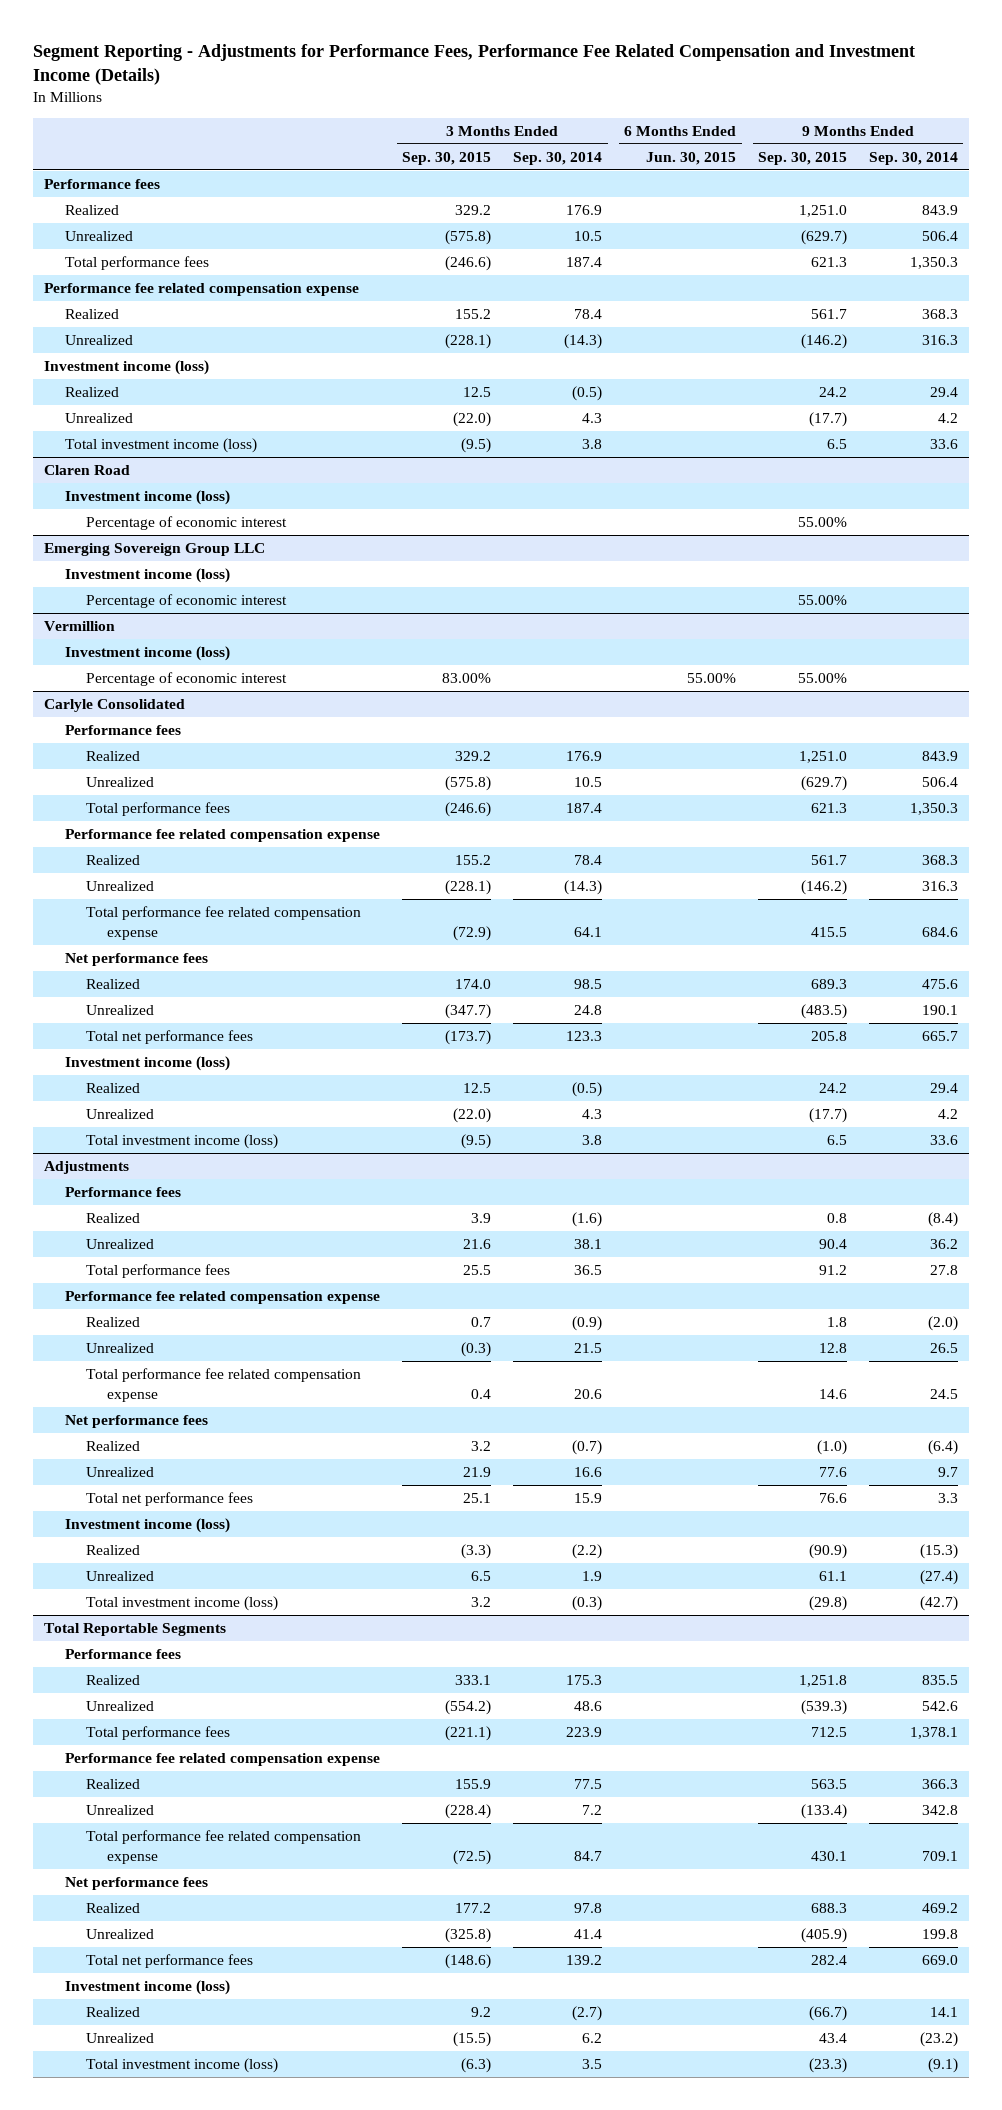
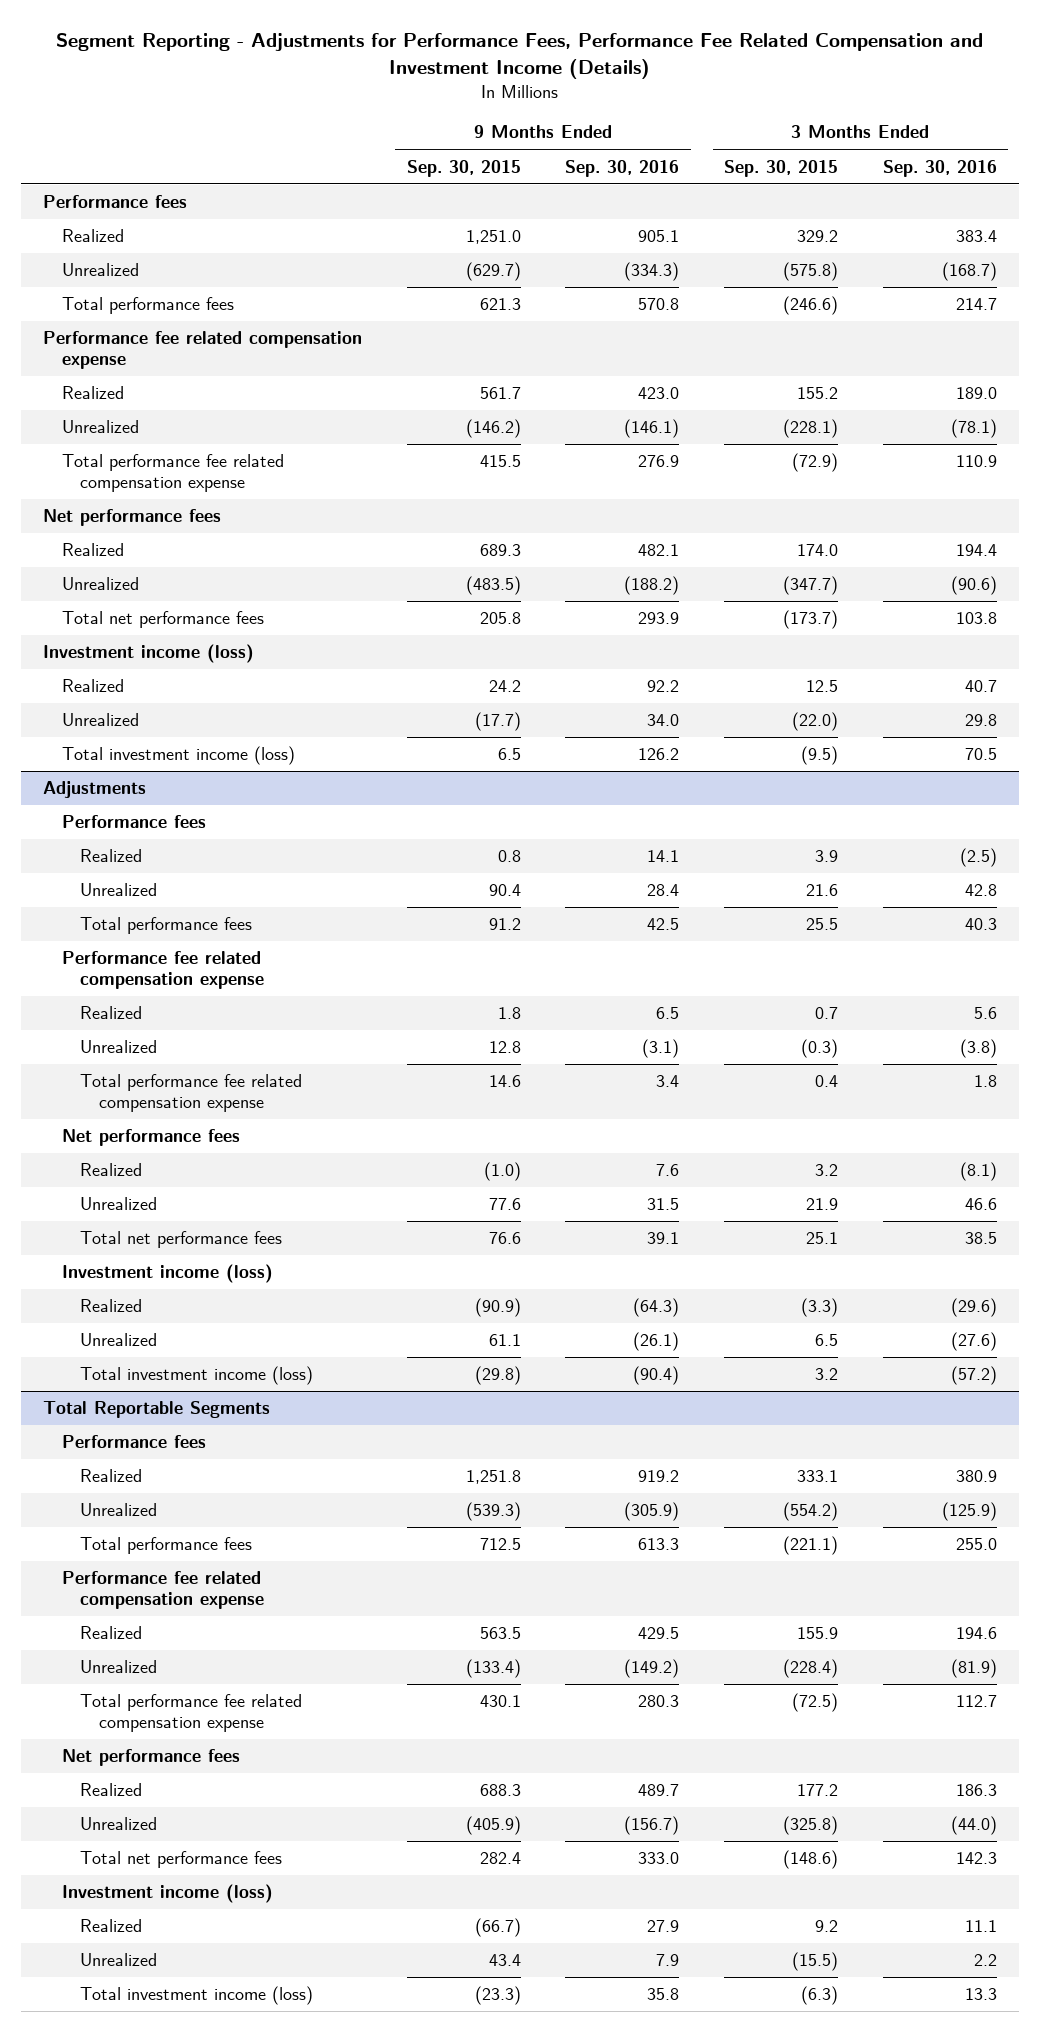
- | 3 Months Ended Sep. 30, 2015 | 3 Months Ended Sep. 30, 2014 | 6 Months Ended Jun. 30, 2015 | 9 Months Ended Sep. 30, 2015 | 9 Months Ended Sep. 30, 2014
+ | 9 Months Ended Sep. 30, 2015 | 9 Months Ended Sep. 30, 2016 | 3 Months Ended Sep. 30, 2015 | 3 Months Ended Sep. 30, 2016
- Investment income (loss)
- Realized | 12.5 | (0.5) | | 24.2 | 29.4
- Unrealized | (22.0) | 4.3 | | (17.7) | 4.2
- Total investment income (loss) | (9.5) | 3.8 | | 6.5 | 33.6
- Claren Road
- Investment income (loss)
- Percentage of economic interest | | | | 55.00% |
- Emerging Sovereign Group LLC
- Investment income (loss)
- Percentage of economic interest | | | | 55.00% |
- Vermillion
- Investment income (loss)
- Percentage of economic interest | 83.00% | | 55.00% | 55.00% |
- Carlyle Consolidated
- Performance fees
- Realized | 329.2 | 176.9 | | 1,251.0 | 843.9
- Unrealized | (575.8) | 10.5 | | (629.7) | 506.4
- Total performance fees | (246.6) | 187.4 | | 621.3 | 1,350.3
- Performance fee related compensation expense
- Realized | 155.2 | 78.4 | | 561.7 | 368.3
- Unrealized | (228.1) | (14.3) | | (146.2) | 316.3

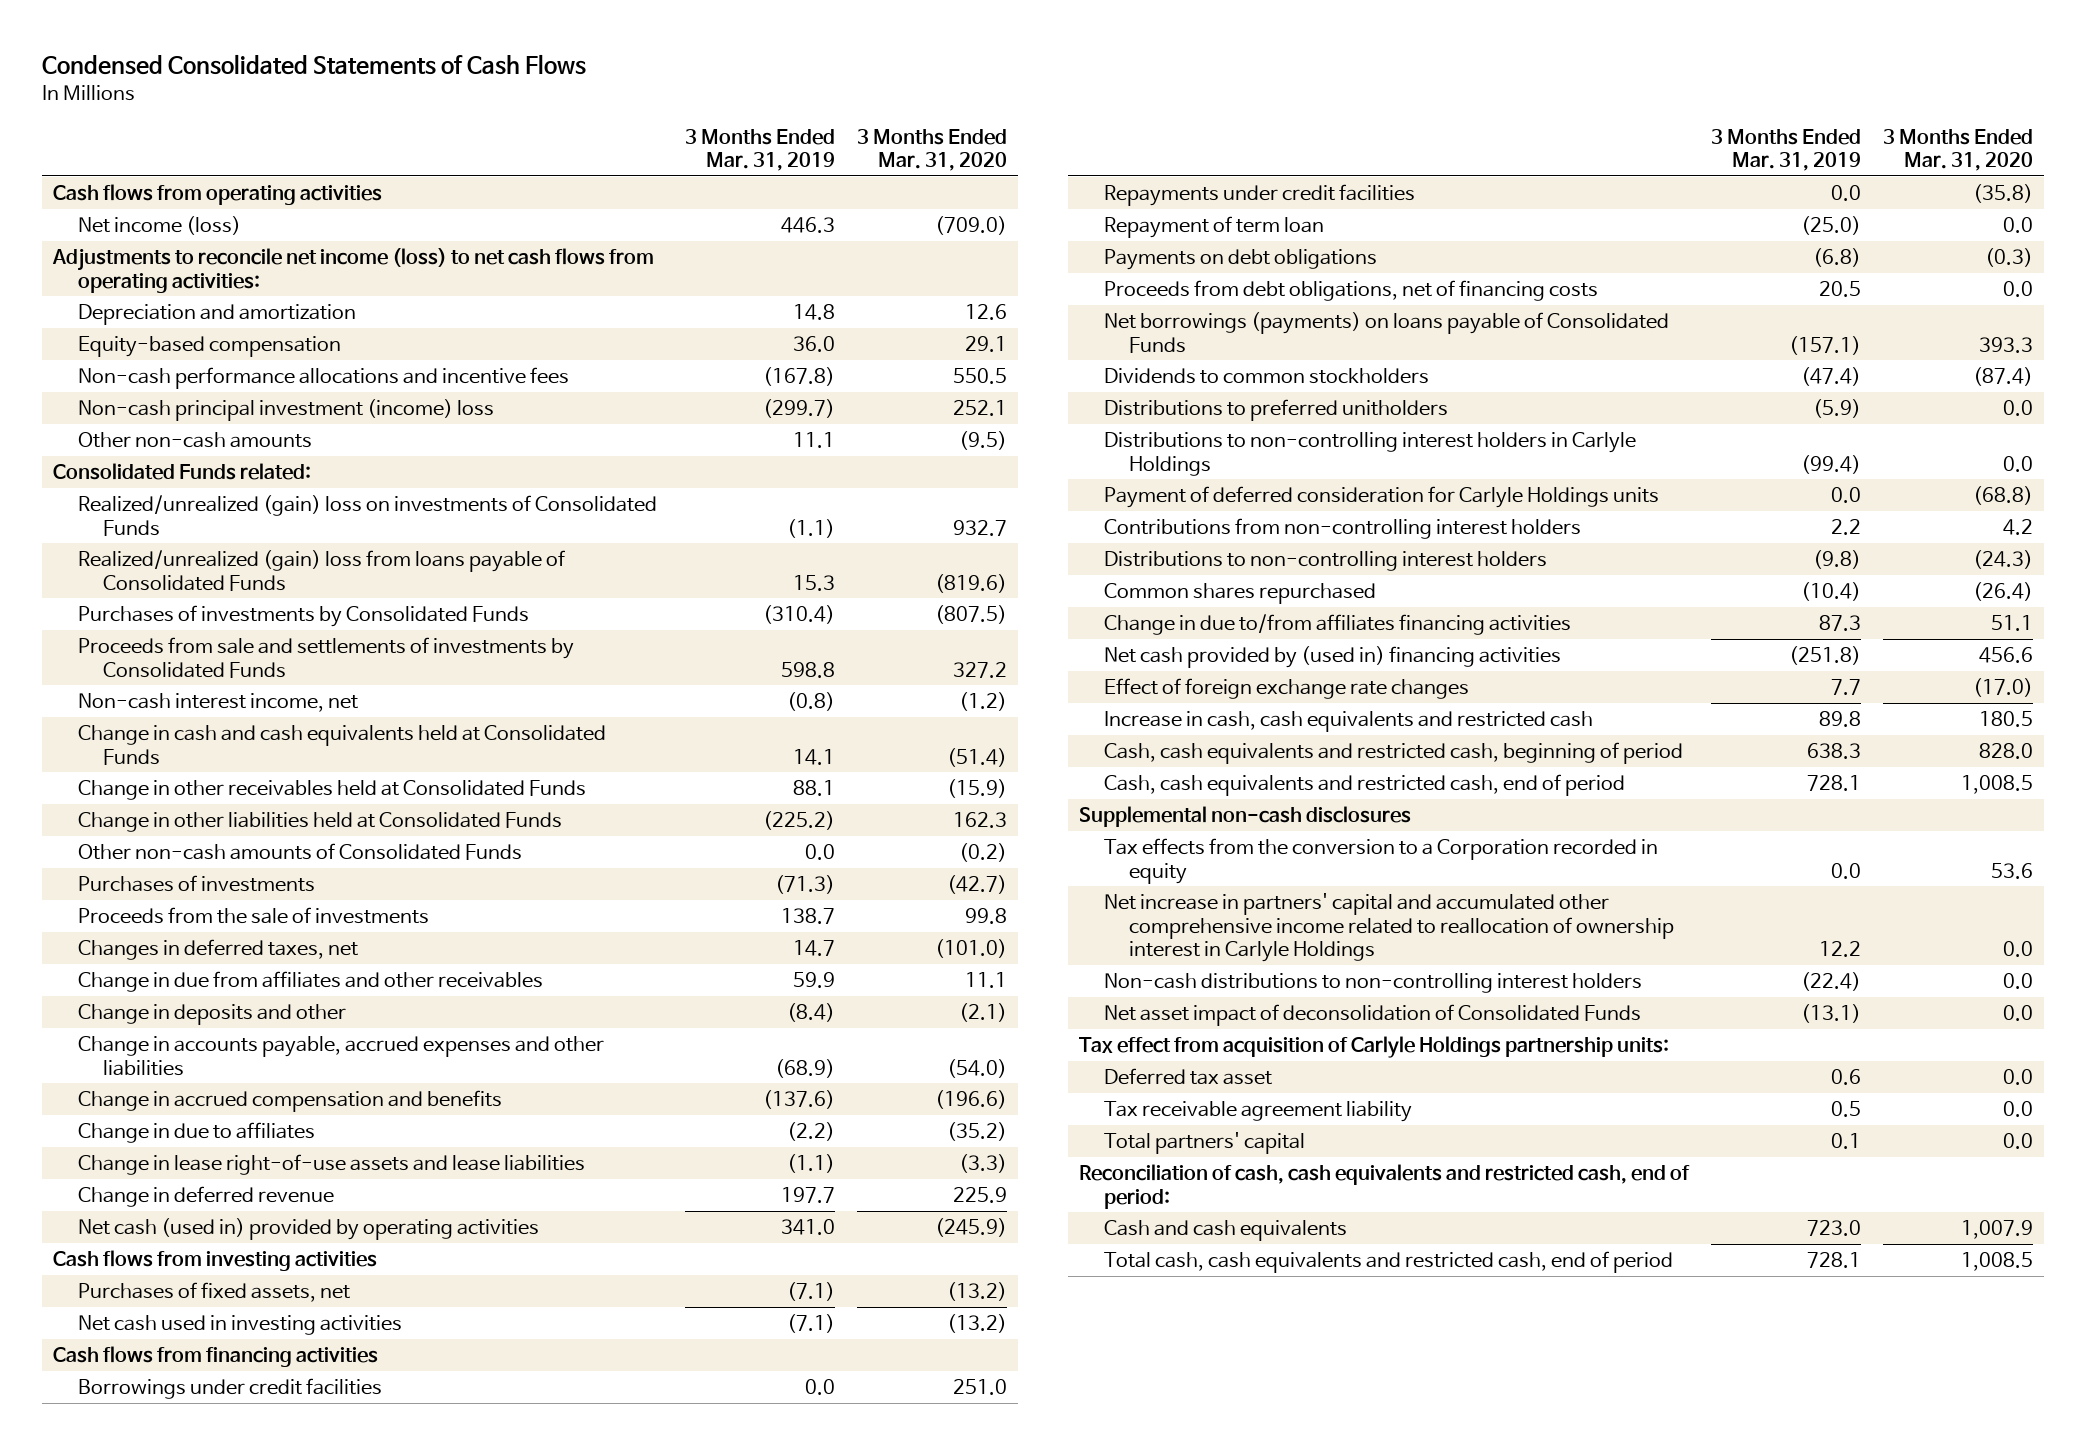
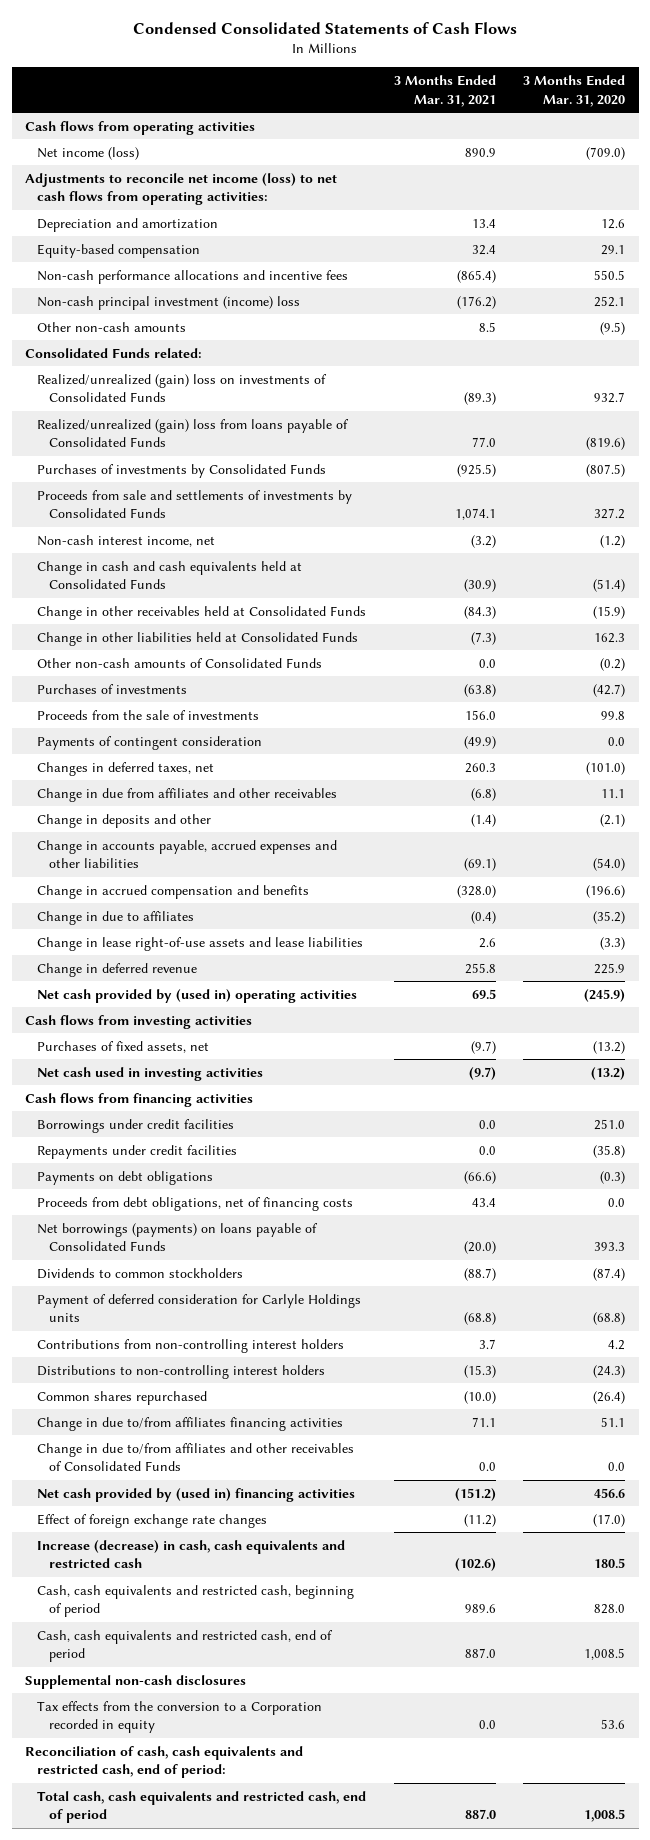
- | 3 Months Ended Mar. 31, 2019 | 3 Months Ended Mar. 31, 2020
+ | 3 Months Ended Mar. 31, 2021 | 3 Months Ended Mar. 31, 2020
+ Payments of contingent consideration | (49.9) | 0.0
- Net cash (used in) provided by operating activities | 341.0 | (245.9)
+ Net cash provided by (used in) operating activities | 69.5 | (245.9)
- Repayment of term loan | (25.0) | 0.0
- Distributions to preferred unitholders | (5.9) | 0.0
- Distributions to non-controlling interest holders in Carlyle Holdings | (99.4) | 0.0
+ Change in due to/from affiliates and other receivables of Consolidated Funds | 0.0 | 0.0
- Increase in cash, cash equivalents and restricted cash | 89.8 | 180.5
+ Increase (decrease) in cash, cash equivalents and restricted cash | (102.6) | 180.5
- Net increase in partners' capital and accumulated other comprehensive income related to reallocation of ownership interest in Carlyle Holdings | 12.2 | 0.0
- Non-cash distributions to non-controlling interest holders | (22.4) | 0.0
- Net asset impact of deconsolidation of Consolidated Funds | (13.1) | 0.0
- Tax effect from acquisition of Carlyle Holdings partnership units:
- Deferred tax asset | 0.6 | 0.0
- Tax receivable agreement liability | 0.5 | 0.0
- Total partners' capital | 0.1 | 0.0
- Cash and cash equivalents | 723.0 | 1,007.9

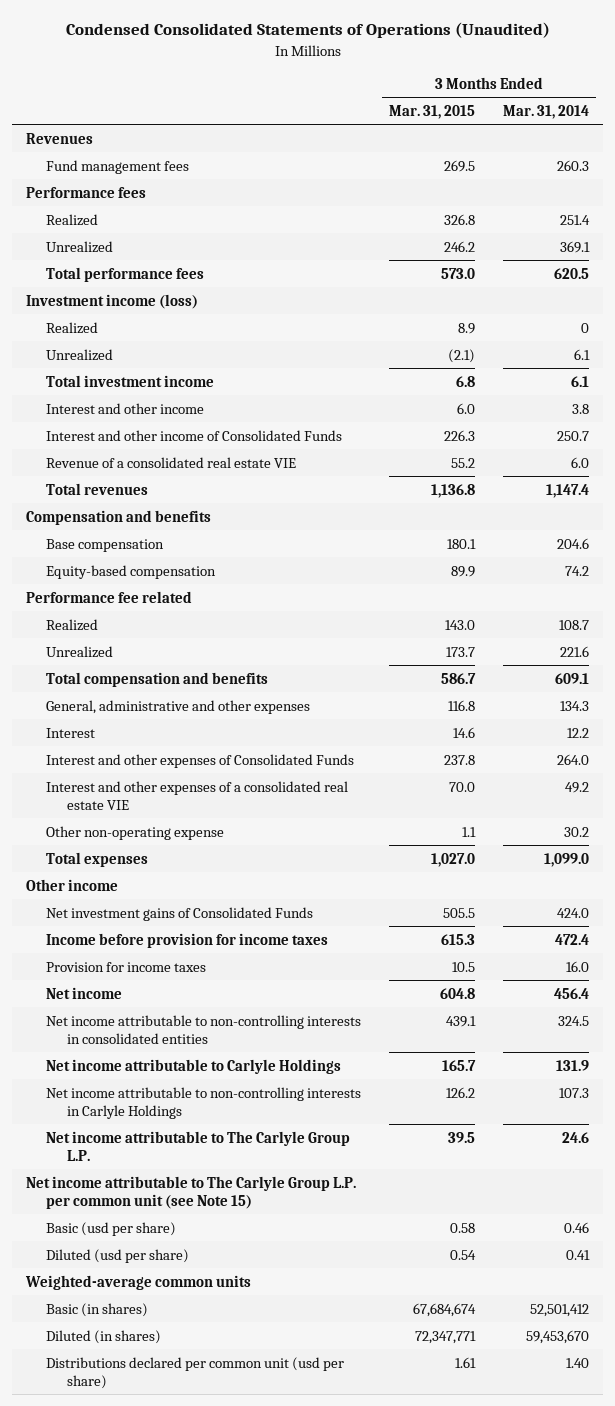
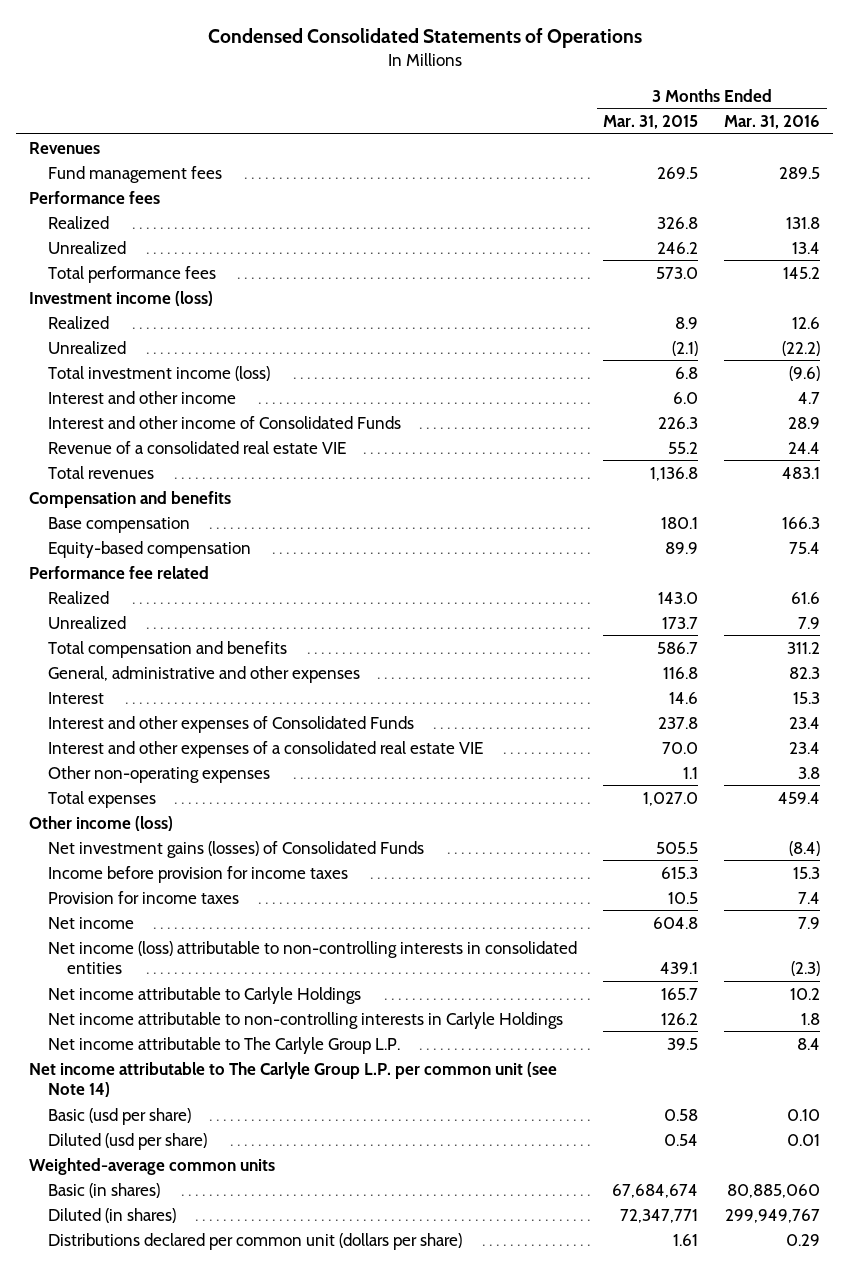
- Condensed Consolidated Statements of Operations (Unaudited)
+ Condensed Consolidated Statements of Operations
- | 3 Months Ended Mar. 31, 2015 | 3 Months Ended Mar. 31, 2014
+ | 3 Months Ended Mar. 31, 2015 | 3 Months Ended Mar. 31, 2016
- Total investment income | 6.8 | 6.1
+ Total investment income (loss) | 6.8 | (9.6)
- Other non-operating expense | 1.1 | 30.2
+ Other non-operating expenses | 1.1 | 3.8
- Other income
- Net investment gains of Consolidated Funds | 505.5 | 424.0
+ Other income (loss)
+ Net investment gains (losses) of Consolidated Funds | 505.5 | (8.4)
- Net income attributable to non-controlling interests in consolidated entities | 439.1 | 324.5
+ Net income (loss) attributable to non-controlling interests in consolidated entities | 439.1 | (2.3)
- Net income attributable to The Carlyle Group L.P. per common unit (see Note 15)
+ Net income attributable to The Carlyle Group L.P. per common unit (see Note 14)
- Distributions declared per common unit (usd per share) | 1.61 | 1.40
+ Distributions declared per common unit (dollars per share) | 1.61 | 0.29

